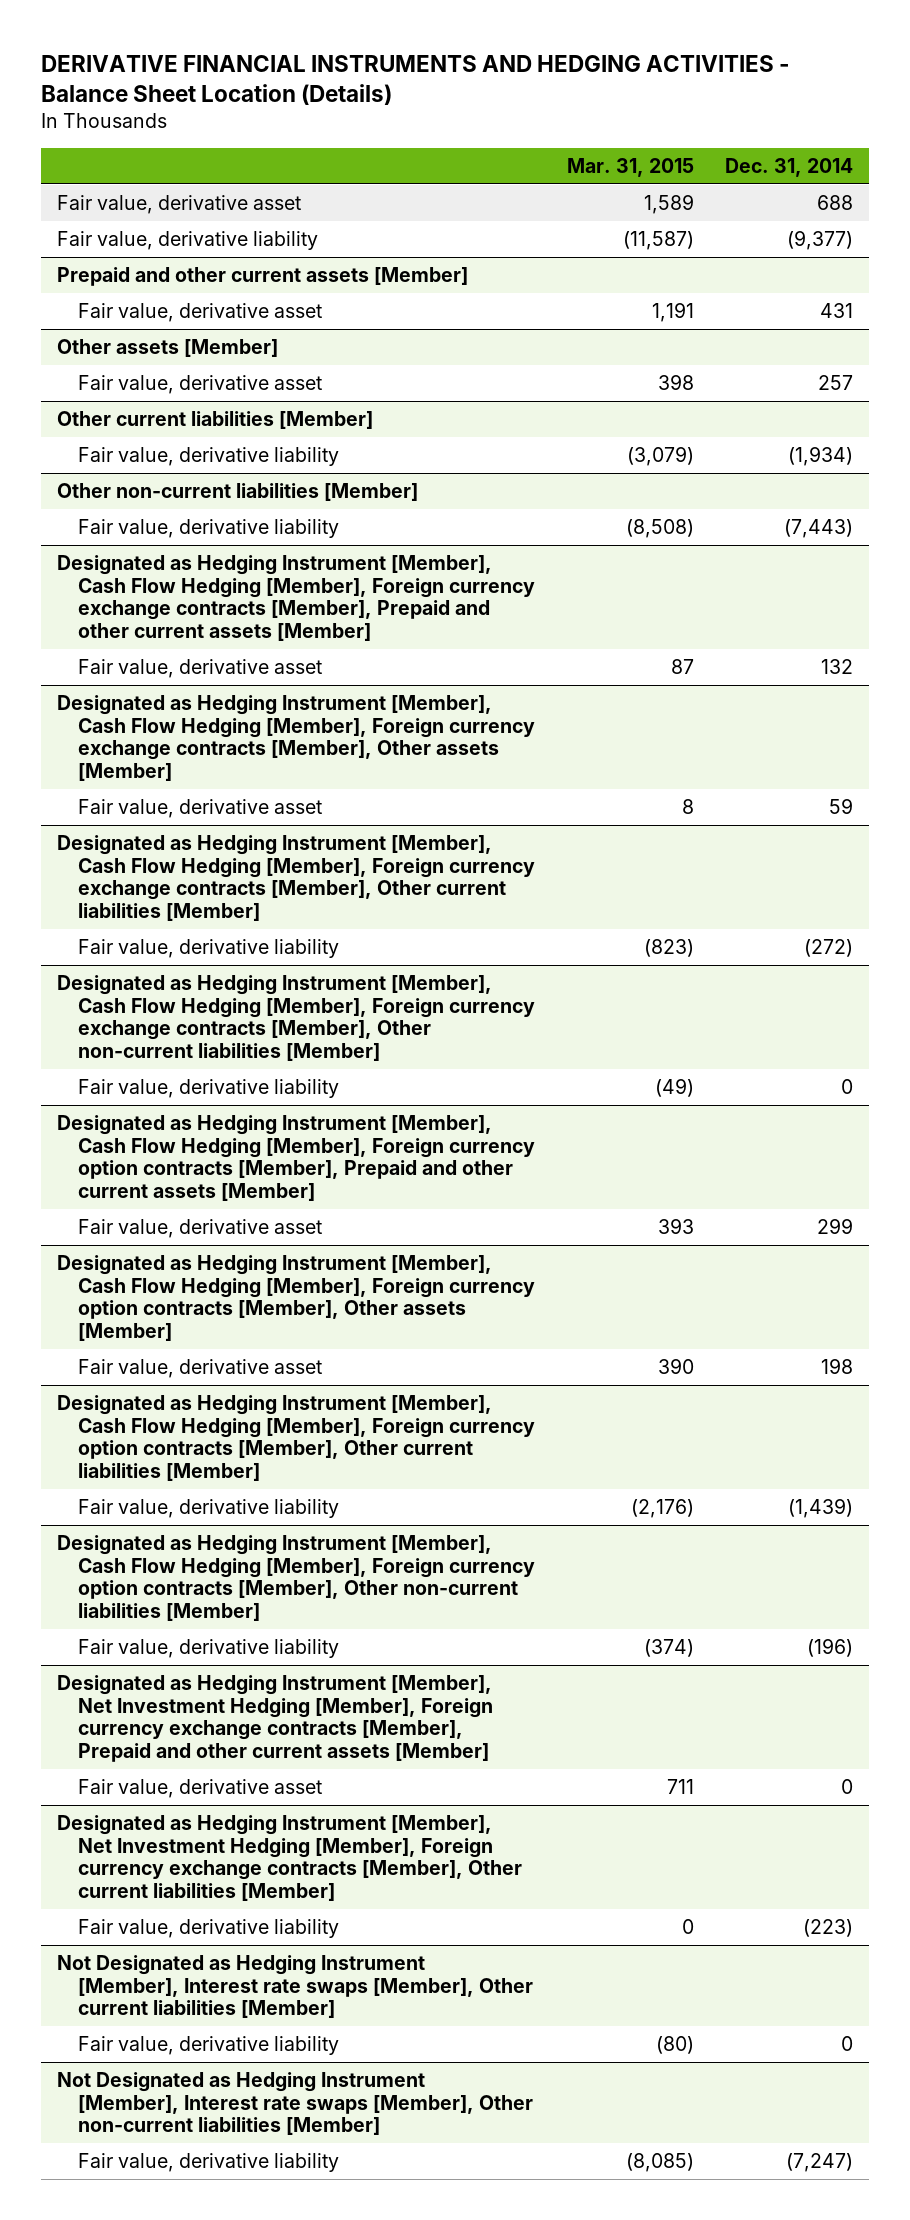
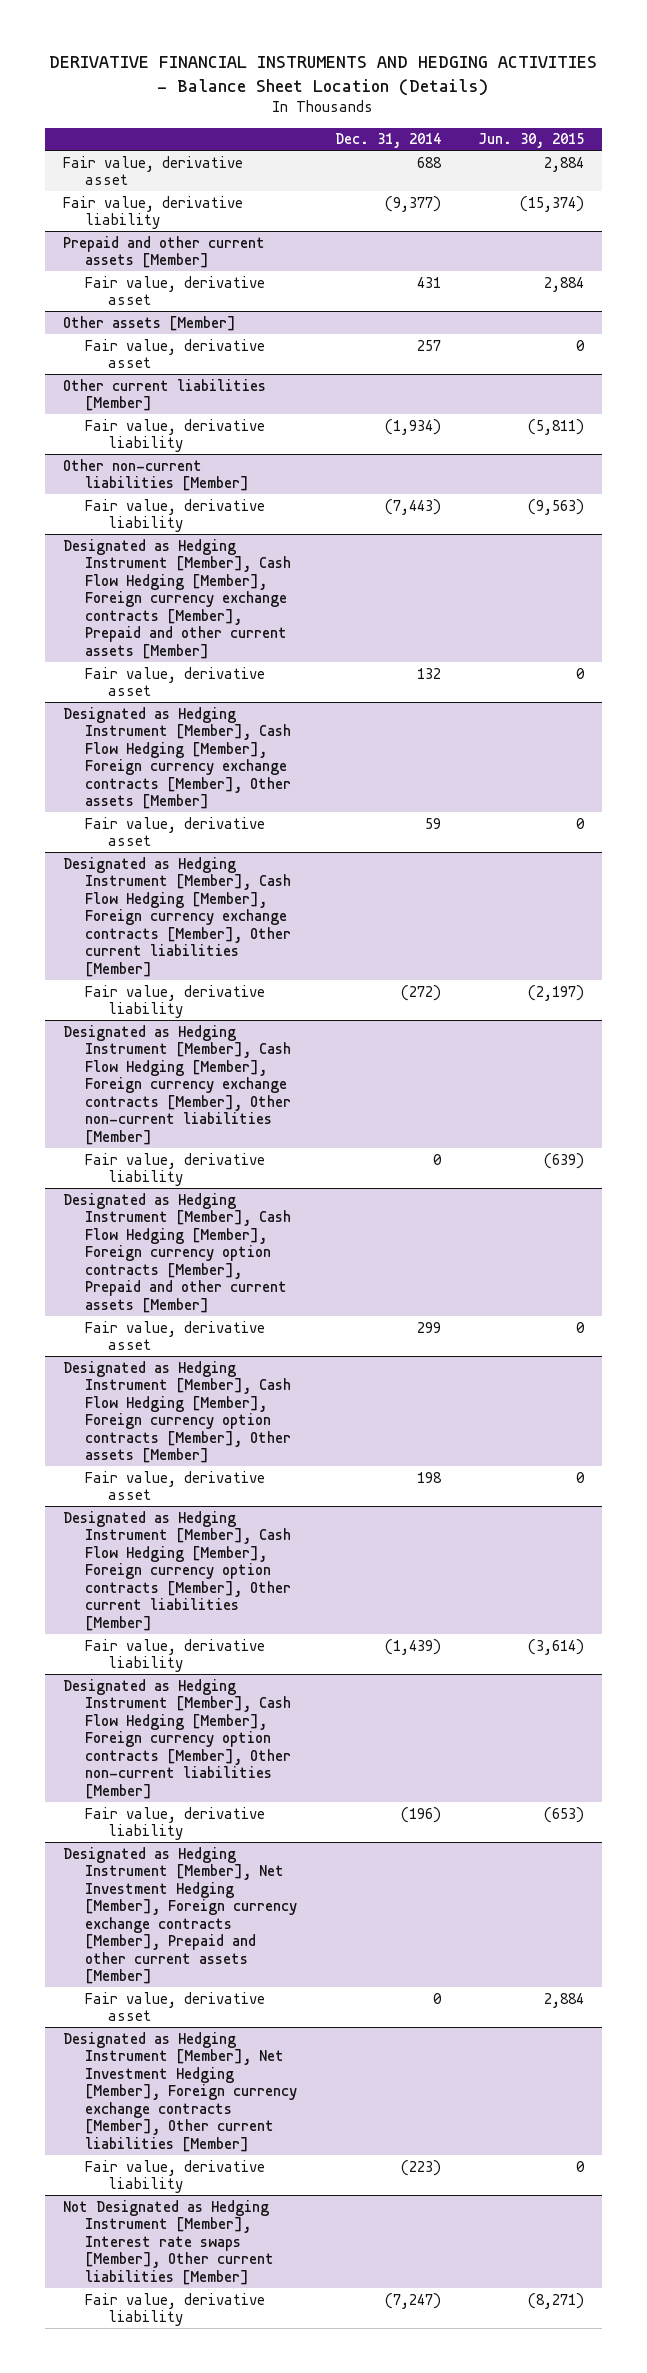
- | Mar. 31, 2015 | Dec. 31, 2014
+ | Dec. 31, 2014 | Jun. 30, 2015
@ Not Designated as Hedging Instrument [Member], Interest rate swaps [Member], Other current liabilities [Member]
- Fair value, derivative liability | (80) | 0
- Not Designated as Hedging Instrument [Member], Interest rate swaps [Member], Other non-current liabilities [Member]

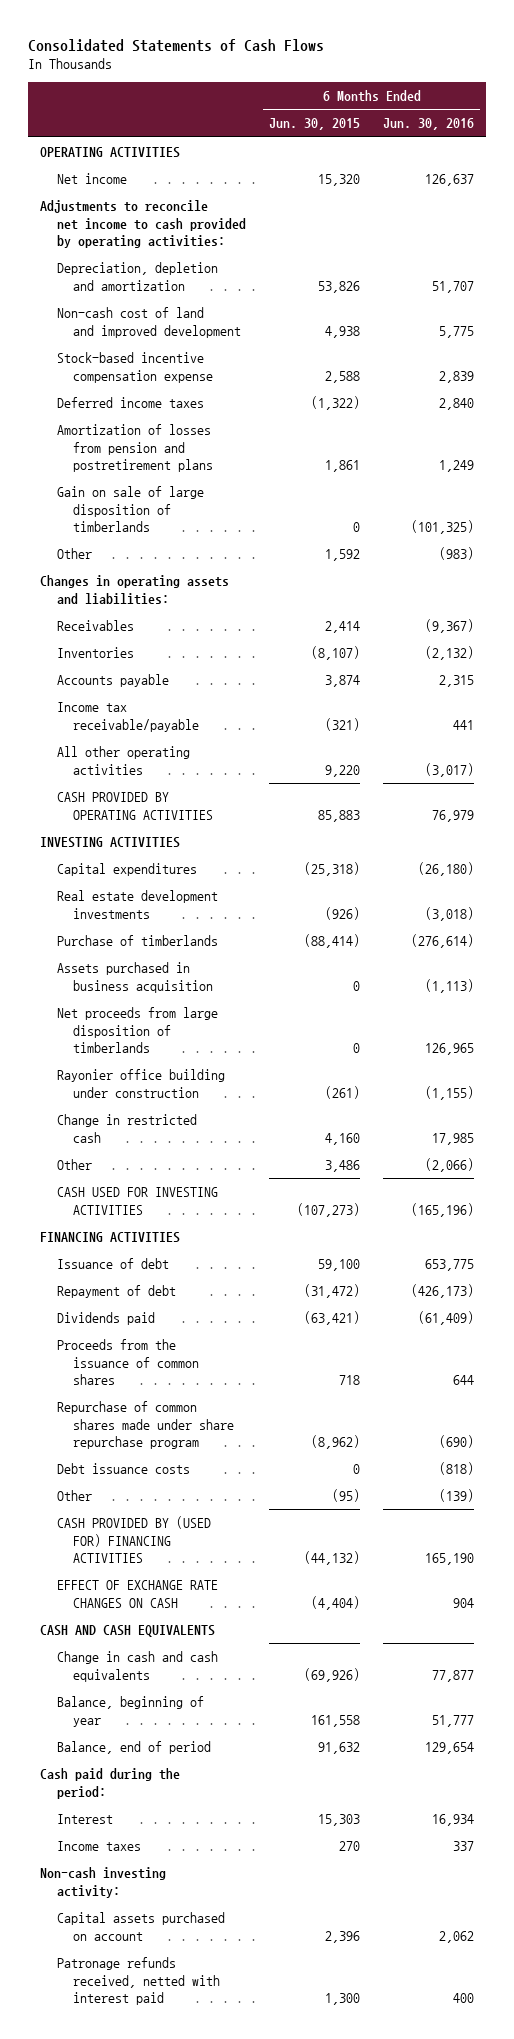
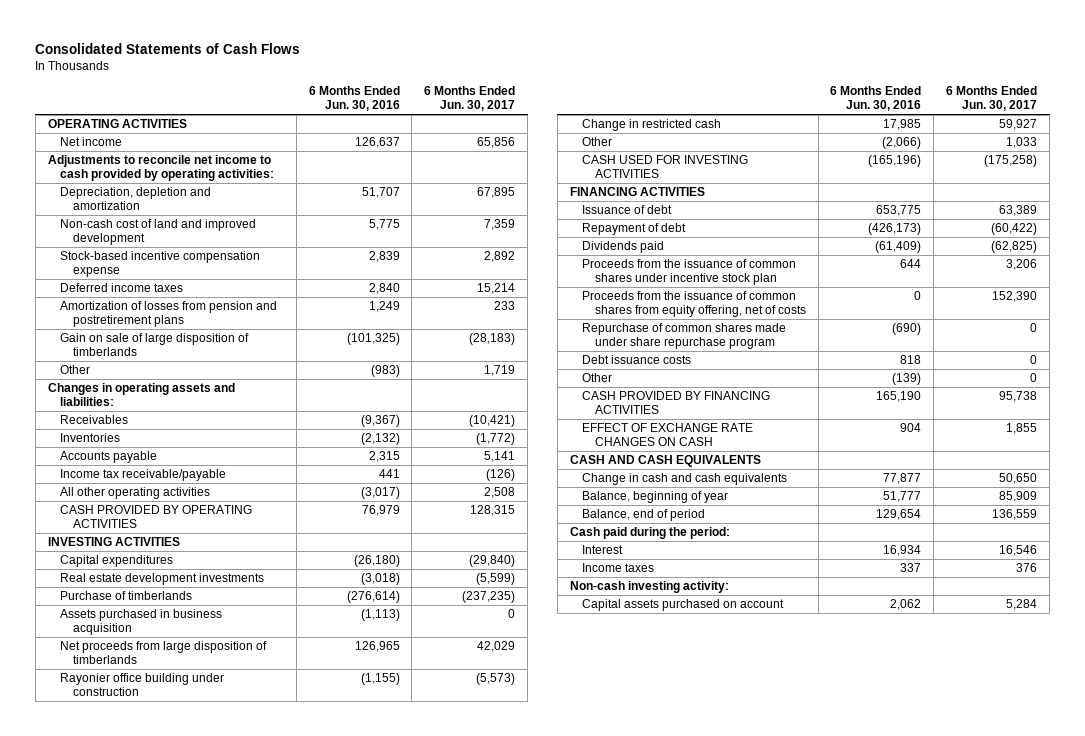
- | 6 Months Ended Jun. 30, 2015 | 6 Months Ended Jun. 30, 2016
+ | 6 Months Ended Jun. 30, 2016 | 6 Months Ended Jun. 30, 2017
- Proceeds from the issuance of common shares | 718 | 644
+ Proceeds from the issuance of common shares under incentive stock plan | 644 | 3,206
+ Proceeds from the issuance of common shares from equity offering, net of costs | 0 | 152,390
- Debt issuance costs | 0 | (818)
+ Debt issuance costs | 818 | 0
- CASH PROVIDED BY (USED FOR) FINANCING ACTIVITIES | (44,132) | 165,190
+ CASH PROVIDED BY FINANCING ACTIVITIES | 165,190 | 95,738
- Patronage refunds received, netted with interest paid | 1,300 | 400

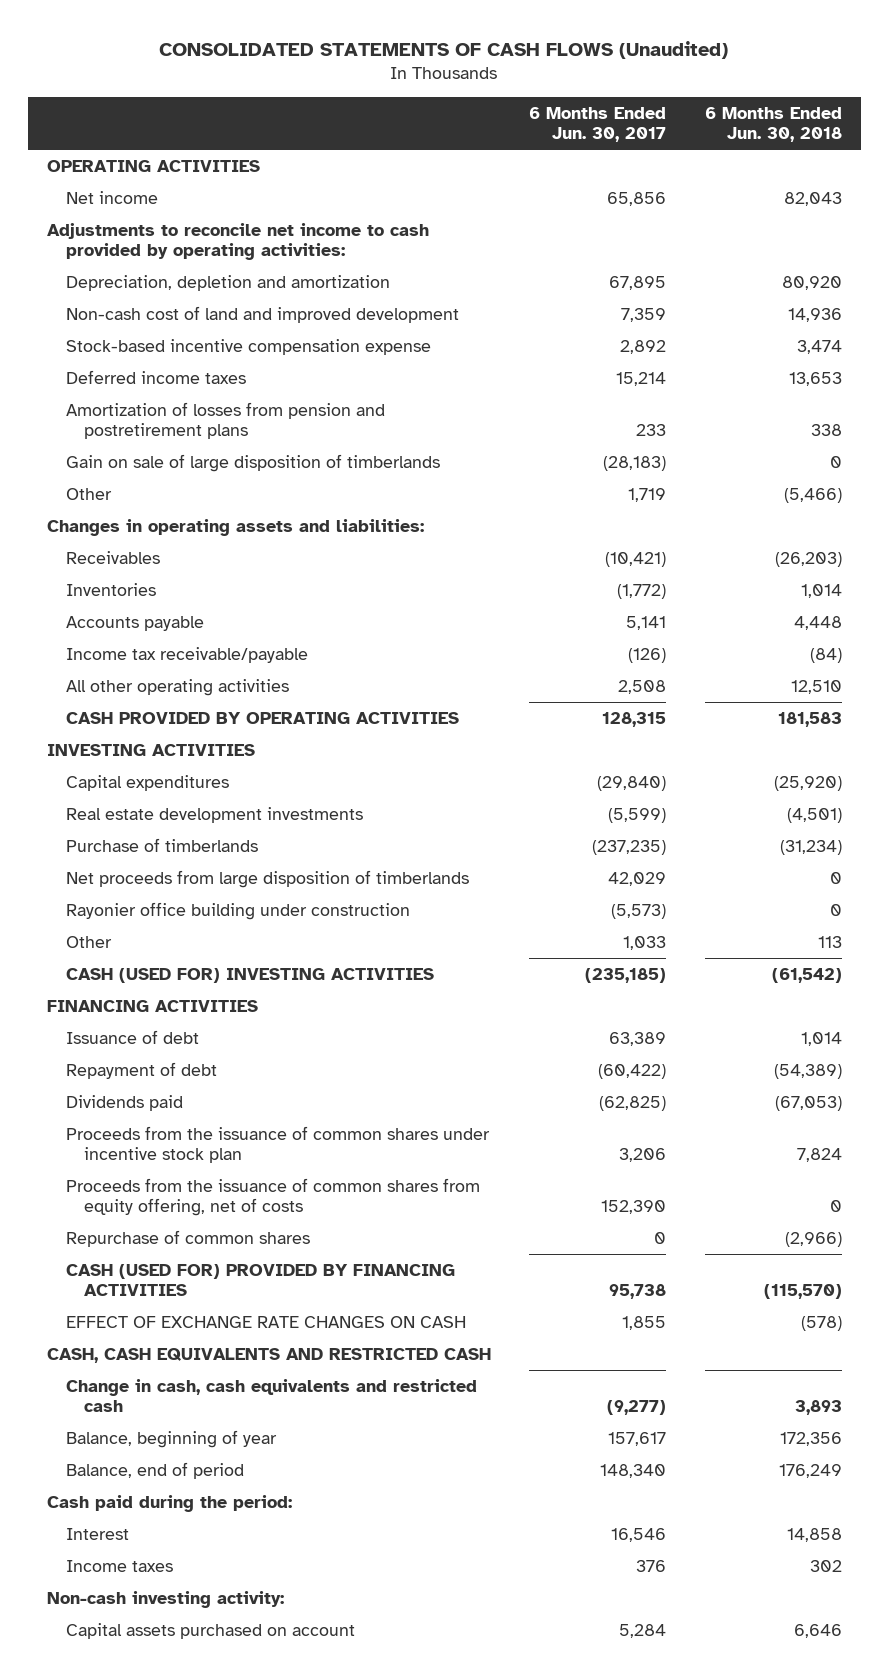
- Consolidated Statements of Cash Flows
+ CONSOLIDATED STATEMENTS OF CASH FLOWS (Unaudited)
- | 6 Months Ended Jun. 30, 2016 | 6 Months Ended Jun. 30, 2017
+ | 6 Months Ended Jun. 30, 2017 | 6 Months Ended Jun. 30, 2018
- Assets purchased in business acquisition | (1,113) | 0
- Change in restricted cash | 17,985 | 59,927
- CASH USED FOR INVESTING ACTIVITIES | (165,196) | (175,258)
+ CASH (USED FOR) INVESTING ACTIVITIES | (235,185) | (61,542)
- Repurchase of common shares made under share repurchase program | (690) | 0
- Debt issuance costs | 818 | 0
- Other | (139) | 0
- CASH PROVIDED BY FINANCING ACTIVITIES | 165,190 | 95,738
+ Repurchase of common shares | 0 | (2,966)
+ CASH (USED FOR) PROVIDED BY FINANCING ACTIVITIES | 95,738 | (115,570)
- CASH AND CASH EQUIVALENTS
- Change in cash and cash equivalents | 77,877 | 50,650
- Balance, beginning of year | 51,777 | 85,909
- Balance, end of period | 129,654 | 136,559
+ CASH, CASH EQUIVALENTS AND RESTRICTED CASH
+ Change in cash, cash equivalents and restricted cash | (9,277) | 3,893
+ Balance, beginning of year | 157,617 | 172,356
+ Balance, end of period | 148,340 | 176,249

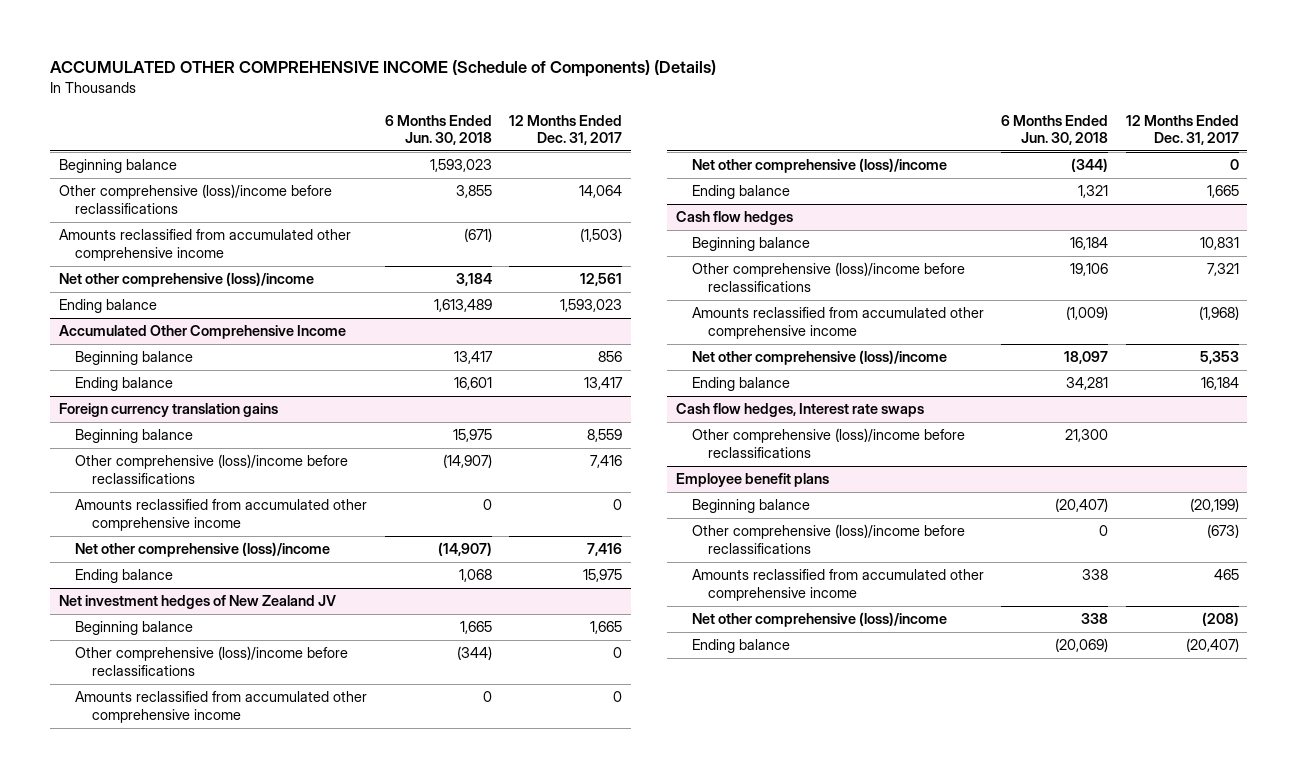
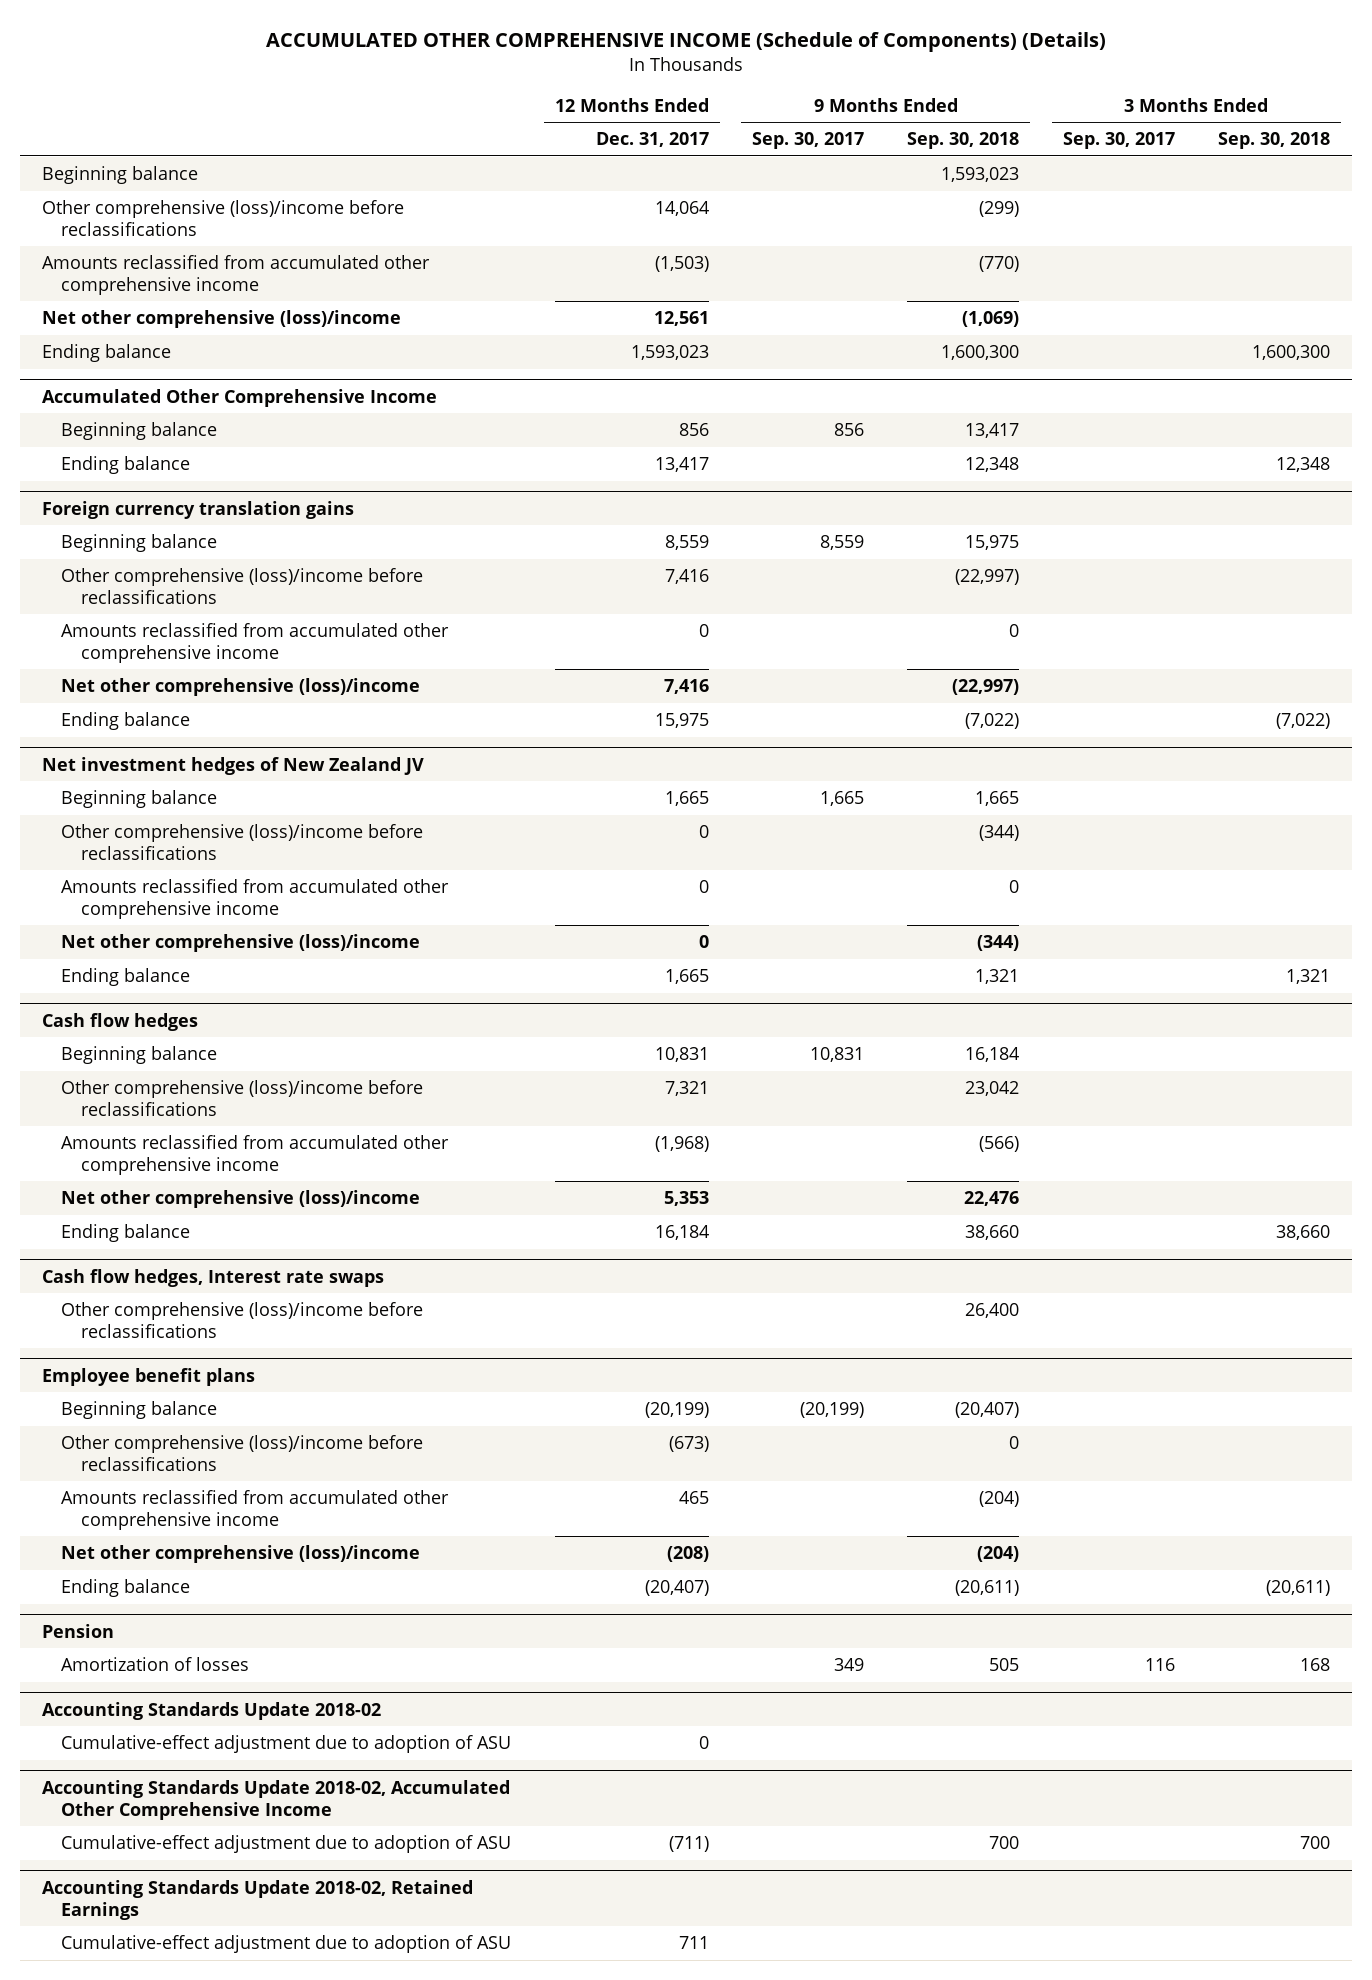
- | 6 Months Ended Jun. 30, 2018 | 12 Months Ended Dec. 31, 2017
+ | 12 Months Ended Dec. 31, 2017 | 9 Months Ended Sep. 30, 2017 | 9 Months Ended Sep. 30, 2018 | 3 Months Ended Sep. 30, 2017 | 3 Months Ended Sep. 30, 2018
+ Pension
+ Amortization of losses | | 349 | 505 | 116 | 168
+ Accounting Standards Update 2018-02
+ Cumulative-effect adjustment due to adoption of ASU | 0 | | | |
+ Accounting Standards Update 2018-02, Accumulated Other Comprehensive Income
+ Cumulative-effect adjustment due to adoption of ASU | (711) | | 700 | | 700
+ Accounting Standards Update 2018-02, Retained Earnings
+ Cumulative-effect adjustment due to adoption of ASU | 711 | | | |

